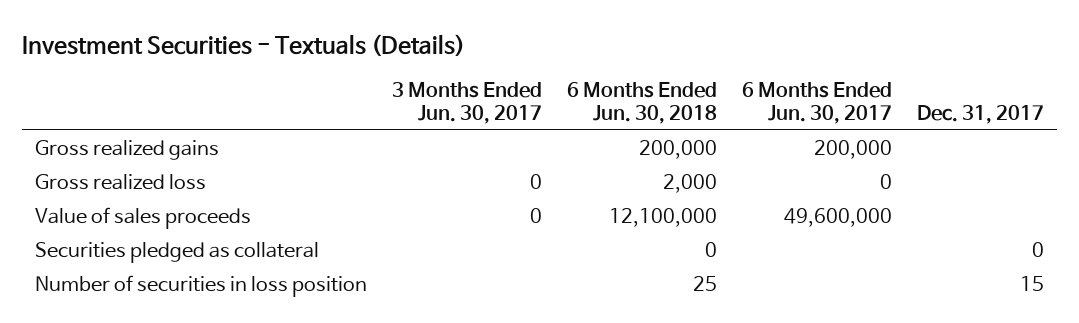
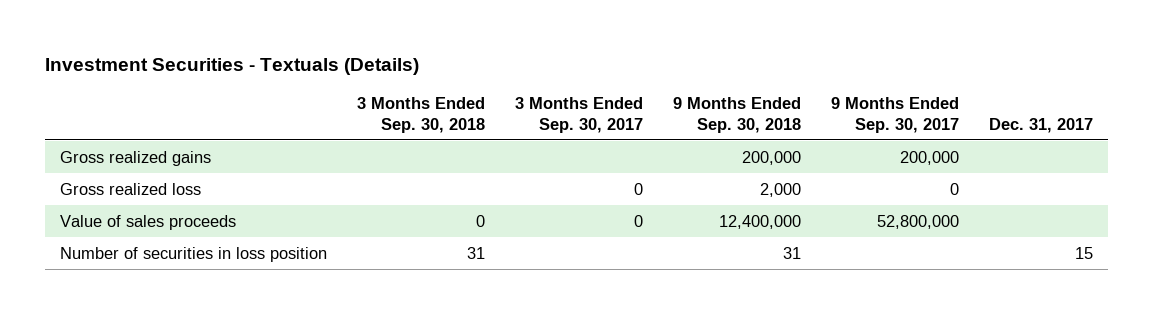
- | 3 Months Ended Jun. 30, 2017 | 6 Months Ended Jun. 30, 2018 | 6 Months Ended Jun. 30, 2017 | Dec. 31, 2017
+ | 3 Months Ended Sep. 30, 2018 | 3 Months Ended Sep. 30, 2017 | 9 Months Ended Sep. 30, 2018 | 9 Months Ended Sep. 30, 2017 | Dec. 31, 2017
- Securities pledged as collateral | | 0 | | 0

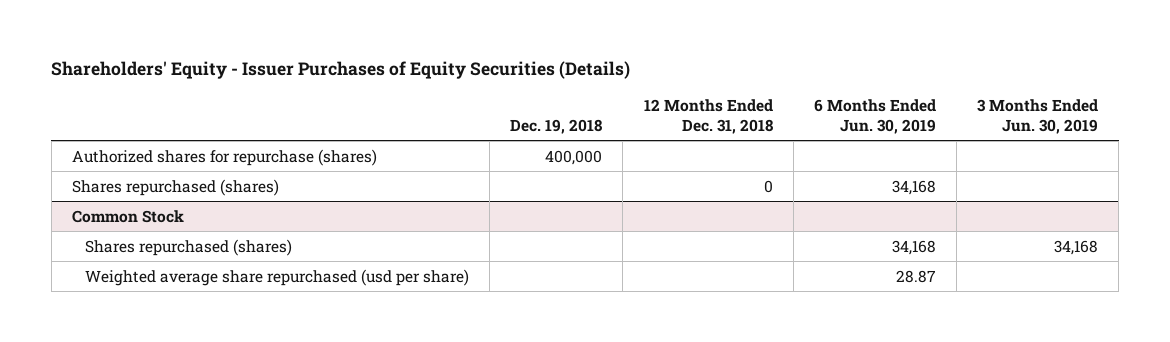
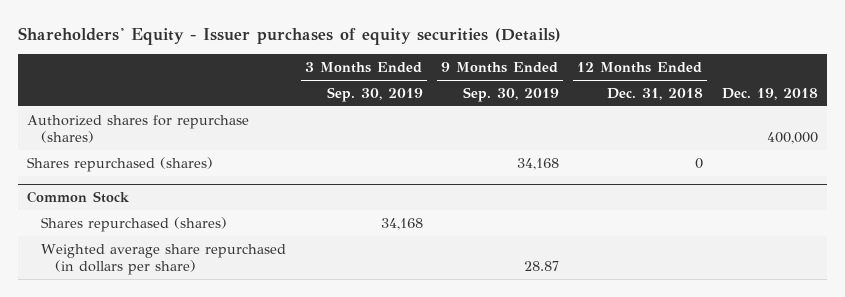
- Shareholders' Equity - Issuer Purchases of Equity Securities (Details)
+ Shareholders' Equity - Issuer purchases of equity securities (Details)
- | Dec. 19, 2018 | 12 Months Ended Dec. 31, 2018 | 6 Months Ended Jun. 30, 2019 | 3 Months Ended Jun. 30, 2019
+ | 3 Months Ended Sep. 30, 2019 | 9 Months Ended Sep. 30, 2019 | 12 Months Ended Dec. 31, 2018 | Dec. 19, 2018
@ Common Stock
- Weighted average share repurchased (usd per share) | | | 28.87 |
+ Weighted average share repurchased (in dollars per share) | | 28.87 | |

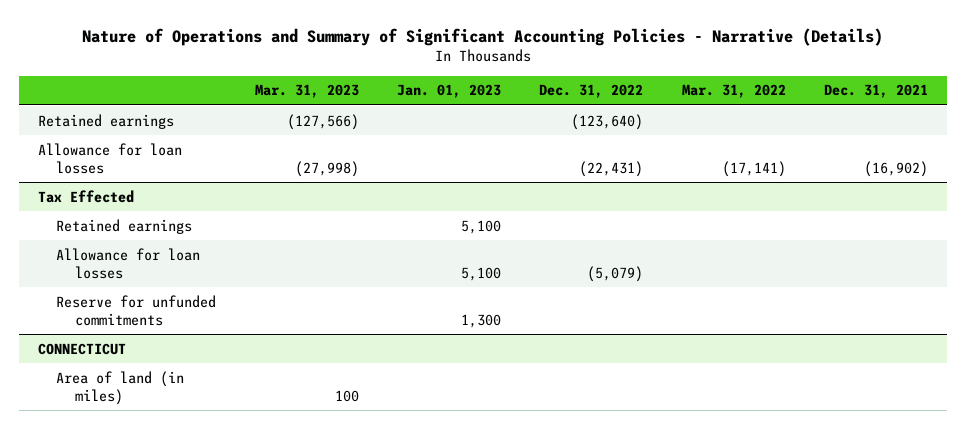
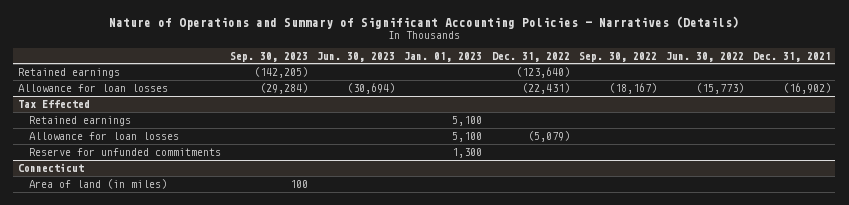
- Nature of Operations and Summary of Significant Accounting Policies - Narrative (Details)
+ Nature of Operations and Summary of Significant Accounting Policies - Narratives (Details)
- | Mar. 31, 2023 | Jan. 01, 2023 | Dec. 31, 2022 | Mar. 31, 2022 | Dec. 31, 2021
+ | Sep. 30, 2023 | Jun. 30, 2023 | Jan. 01, 2023 | Dec. 31, 2022 | Sep. 30, 2022 | Jun. 30, 2022 | Dec. 31, 2021
- CONNECTICUT
+ Connecticut

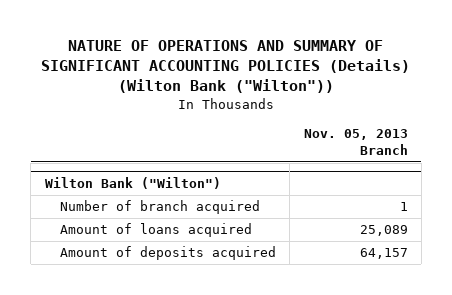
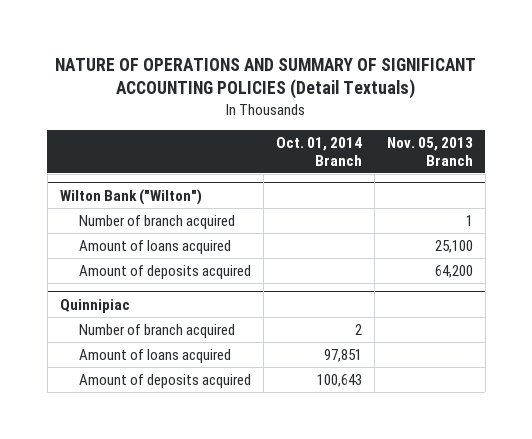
- NATURE OF OPERATIONS AND SUMMARY OF SIGNIFICANT ACCOUNTING POLICIES (Details) (Wilton Bank ("Wilton"))
+ NATURE OF OPERATIONS AND SUMMARY OF SIGNIFICANT ACCOUNTING POLICIES (Detail Textuals)
- | Nov. 05, 2013 Branch
+ | Oct. 01, 2014 Branch | Nov. 05, 2013 Branch
@ Wilton Bank ("Wilton")
- Amount of loans acquired | 25,089
- Amount of deposits acquired | 64,157
+ Amount of loans acquired | | 25,100
+ Amount of deposits acquired | | 64,200
+ Quinnipiac
+ Number of branch acquired | 2 |
+ Amount of loans acquired | 97,851 |
+ Amount of deposits acquired | 100,643 |

